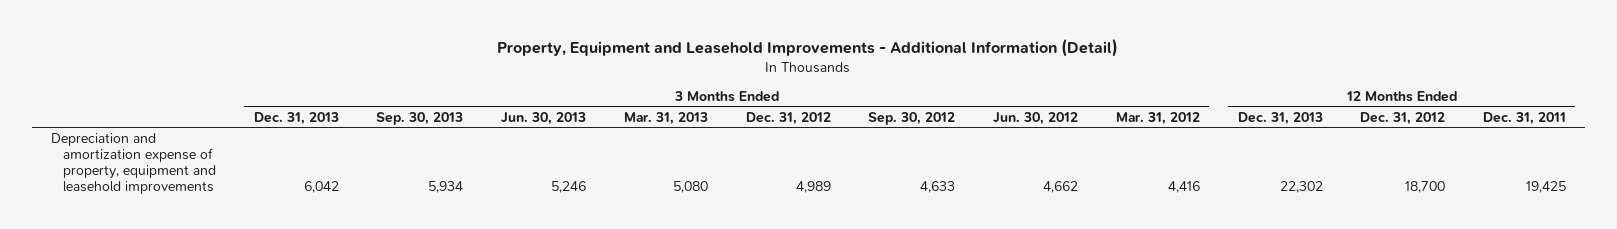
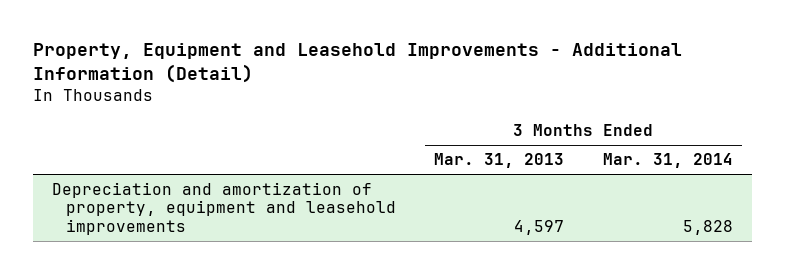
- | 3 Months Ended Dec. 31, 2013 | 3 Months Ended Sep. 30, 2013 | 3 Months Ended Jun. 30, 2013 | 3 Months Ended Mar. 31, 2013 | 3 Months Ended Dec. 31, 2012 | 3 Months Ended Sep. 30, 2012 | 3 Months Ended Jun. 30, 2012 | 3 Months Ended Mar. 31, 2012 | 12 Months Ended Dec. 31, 2013 | 12 Months Ended Dec. 31, 2012 | 12 Months Ended Dec. 31, 2011
+ | 3 Months Ended Mar. 31, 2013 | 3 Months Ended Mar. 31, 2014
- Depreciation and amortization expense of property, equipment and leasehold improvements | 6,042 | 5,934 | 5,246 | 5,080 | 4,989 | 4,633 | 4,662 | 4,416 | 22,302 | 18,700 | 19,425
+ Depreciation and amortization of property, equipment and leasehold improvements | 4,597 | 5,828

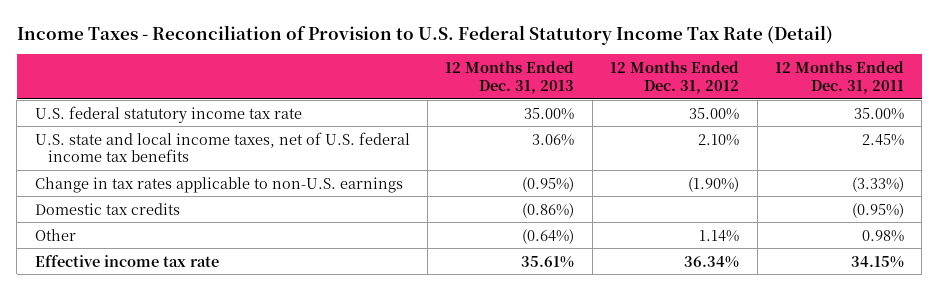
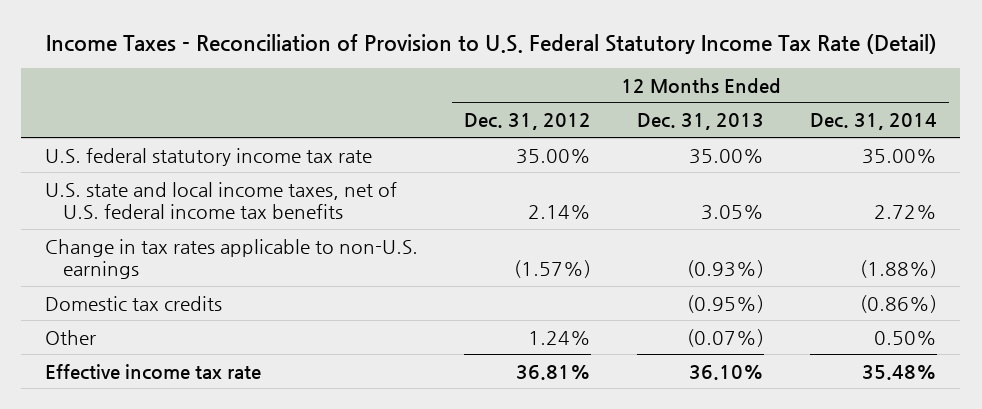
- | 12 Months Ended Dec. 31, 2013 | 12 Months Ended Dec. 31, 2012 | 12 Months Ended Dec. 31, 2011
+ | 12 Months Ended Dec. 31, 2012 | 12 Months Ended Dec. 31, 2013 | 12 Months Ended Dec. 31, 2014
- U.S. state and local income taxes, net of U.S. federal income tax benefits | 3.06% | 2.10% | 2.45%
- Change in tax rates applicable to non-U.S. earnings | (0.95%) | (1.90%) | (3.33%)
- Domestic tax credits | (0.86%) | | (0.95%)
- Other | (0.64%) | 1.14% | 0.98%
- Effective income tax rate | 35.61% | 36.34% | 34.15%
+ U.S. state and local income taxes, net of U.S. federal income tax benefits | 2.14% | 3.05% | 2.72%
+ Change in tax rates applicable to non-U.S. earnings | (1.57%) | (0.93%) | (1.88%)
+ Domestic tax credits | | (0.95%) | (0.86%)
+ Other | 1.24% | (0.07%) | 0.50%
+ Effective income tax rate | 36.81% | 36.10% | 35.48%

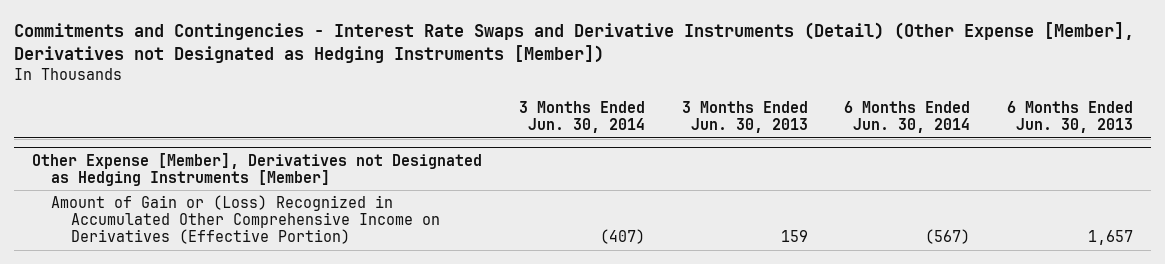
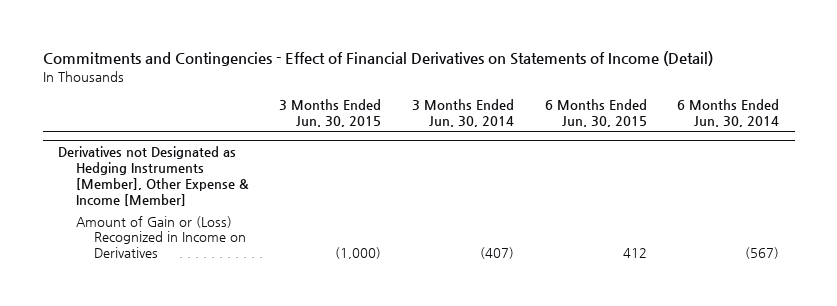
- Commitments and Contingencies - Interest Rate Swaps and Derivative Instruments (Detail) (Other Expense [Member], Derivatives not Designated as Hedging Instruments [Member])
+ Commitments and Contingencies - Effect of Financial Derivatives on Statements of Income (Detail)
- | 3 Months Ended Jun. 30, 2014 | 3 Months Ended Jun. 30, 2013 | 6 Months Ended Jun. 30, 2014 | 6 Months Ended Jun. 30, 2013
+ | 3 Months Ended Jun. 30, 2015 | 3 Months Ended Jun. 30, 2014 | 6 Months Ended Jun. 30, 2015 | 6 Months Ended Jun. 30, 2014
- Other Expense [Member], Derivatives not Designated as Hedging Instruments [Member]
- Amount of Gain or (Loss) Recognized in Accumulated Other Comprehensive Income on Derivatives (Effective Portion) | (407) | 159 | (567) | 1,657
+ Derivatives not Designated as Hedging Instruments [Member], Other Expense & Income [Member]
+ Amount of Gain or (Loss) Recognized in Income on Derivatives | (1,000) | (407) | 412 | (567)

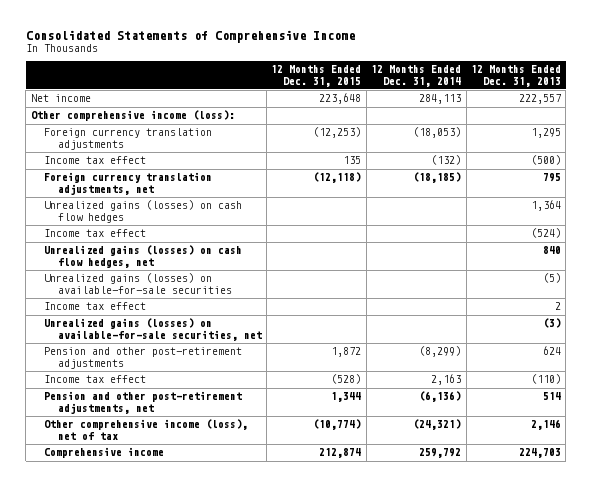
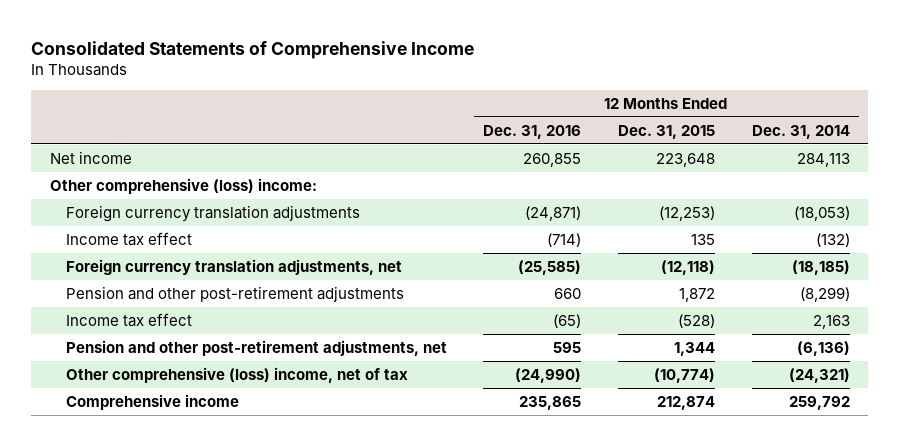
- | 12 Months Ended Dec. 31, 2015 | 12 Months Ended Dec. 31, 2014 | 12 Months Ended Dec. 31, 2013
+ | 12 Months Ended Dec. 31, 2016 | 12 Months Ended Dec. 31, 2015 | 12 Months Ended Dec. 31, 2014
- Other comprehensive income (loss):
+ Other comprehensive (loss) income:
- Unrealized gains (losses) on cash flow hedges | | | 1,364
- Income tax effect | | | (524)
- Unrealized gains (losses) on cash flow hedges, net | | | 840
- Unrealized gains (losses) on available-for-sale securities | | | (5)
- Income tax effect | | | 2
- Unrealized gains (losses) on available-for-sale securities, net | | | (3)
- Other comprehensive income (loss), net of tax | (10,774) | (24,321) | 2,146
+ Other comprehensive (loss) income, net of tax | (24,990) | (10,774) | (24,321)

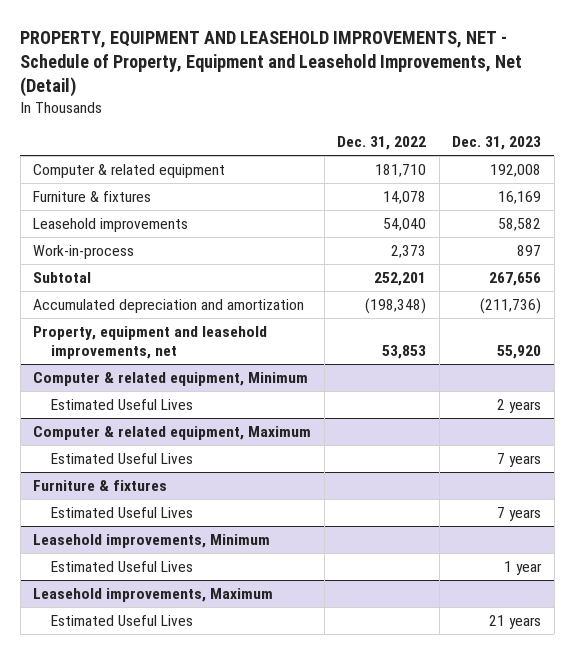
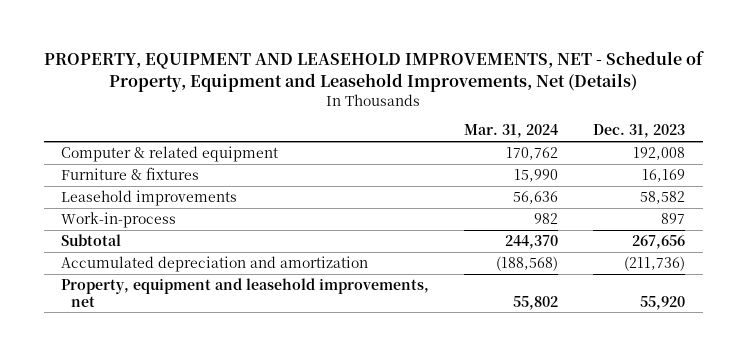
- PROPERTY, EQUIPMENT AND LEASEHOLD IMPROVEMENTS, NET - Schedule of Property, Equipment and Leasehold Improvements, Net (Detail)
+ PROPERTY, EQUIPMENT AND LEASEHOLD IMPROVEMENTS, NET - Schedule of Property, Equipment and Leasehold Improvements, Net (Details)
- | Dec. 31, 2022 | Dec. 31, 2023
+ | Mar. 31, 2024 | Dec. 31, 2023
- Computer & related equipment, Minimum
- Estimated Useful Lives | | 2 years
- Computer & related equipment, Maximum
- Estimated Useful Lives | | 7 years
- Furniture & fixtures
- Estimated Useful Lives | | 7 years
- Leasehold improvements, Minimum
- Estimated Useful Lives | | 1 year
- Leasehold improvements, Maximum
- Estimated Useful Lives | | 21 years

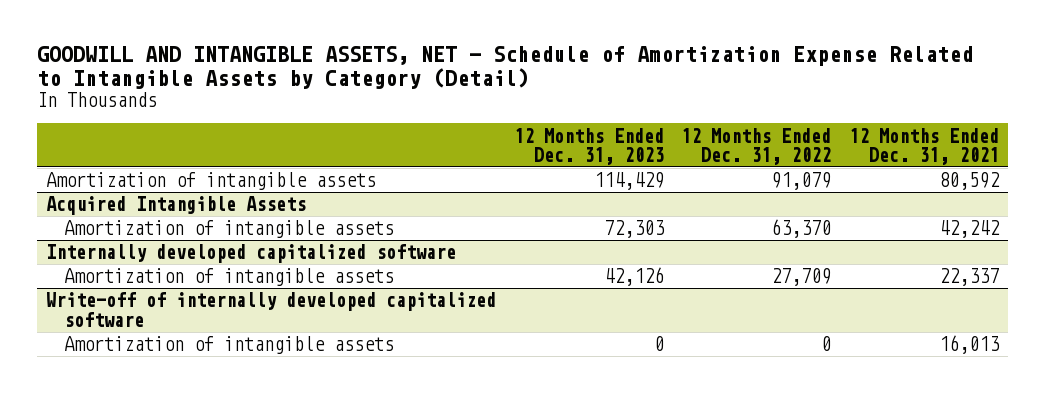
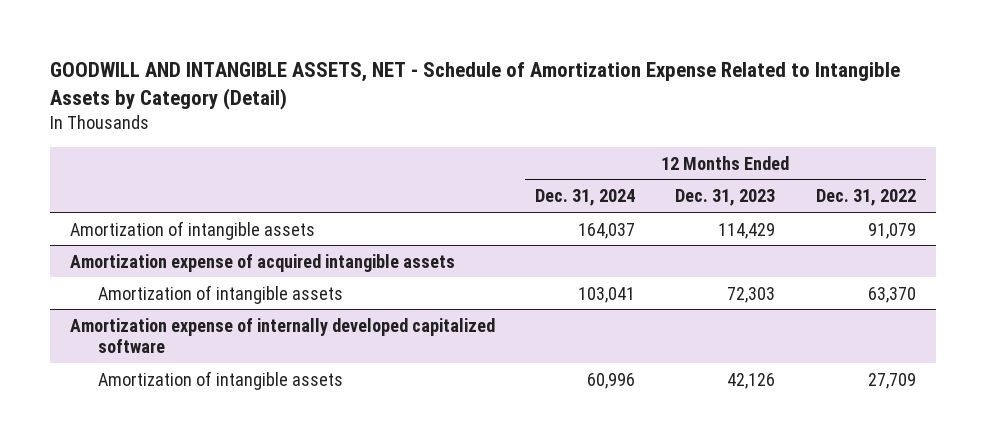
- | 12 Months Ended Dec. 31, 2023 | 12 Months Ended Dec. 31, 2022 | 12 Months Ended Dec. 31, 2021
+ | 12 Months Ended Dec. 31, 2024 | 12 Months Ended Dec. 31, 2023 | 12 Months Ended Dec. 31, 2022
- Acquired Intangible Assets
+ Amortization expense of acquired intangible assets
- Internally developed capitalized software
+ Amortization expense of internally developed capitalized software
- Write-off of internally developed capitalized software
- Amortization of intangible assets | 0 | 0 | 16,013

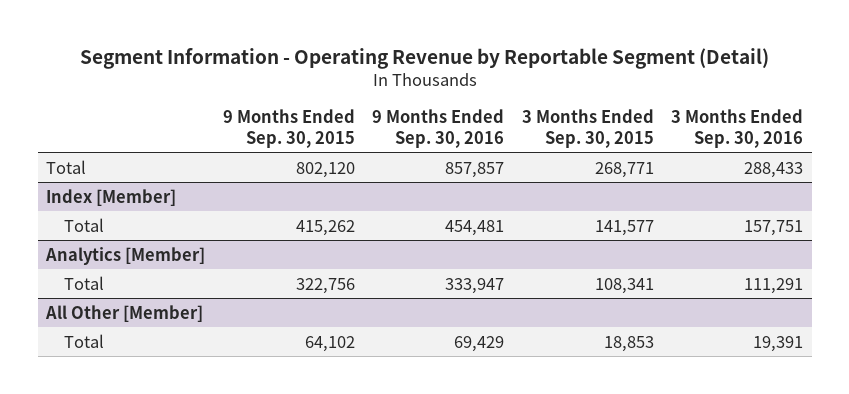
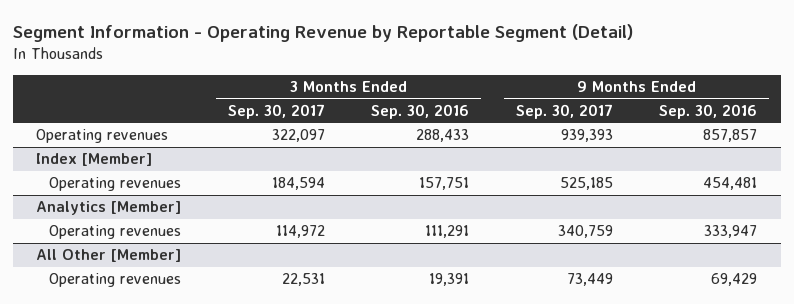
- | 9 Months Ended Sep. 30, 2015 | 9 Months Ended Sep. 30, 2016 | 3 Months Ended Sep. 30, 2015 | 3 Months Ended Sep. 30, 2016
+ | 3 Months Ended Sep. 30, 2017 | 3 Months Ended Sep. 30, 2016 | 9 Months Ended Sep. 30, 2017 | 9 Months Ended Sep. 30, 2016
- Total | 802,120 | 857,857 | 268,771 | 288,433
+ Operating revenues | 322,097 | 288,433 | 939,393 | 857,857
@ Index [Member]
- Total | 415,262 | 454,481 | 141,577 | 157,751
+ Operating revenues | 184,594 | 157,751 | 525,185 | 454,481
@ Analytics [Member]
- Total | 322,756 | 333,947 | 108,341 | 111,291
+ Operating revenues | 114,972 | 111,291 | 340,759 | 333,947
@ All Other [Member]
- Total | 64,102 | 69,429 | 18,853 | 19,391
+ Operating revenues | 22,531 | 19,391 | 73,449 | 69,429

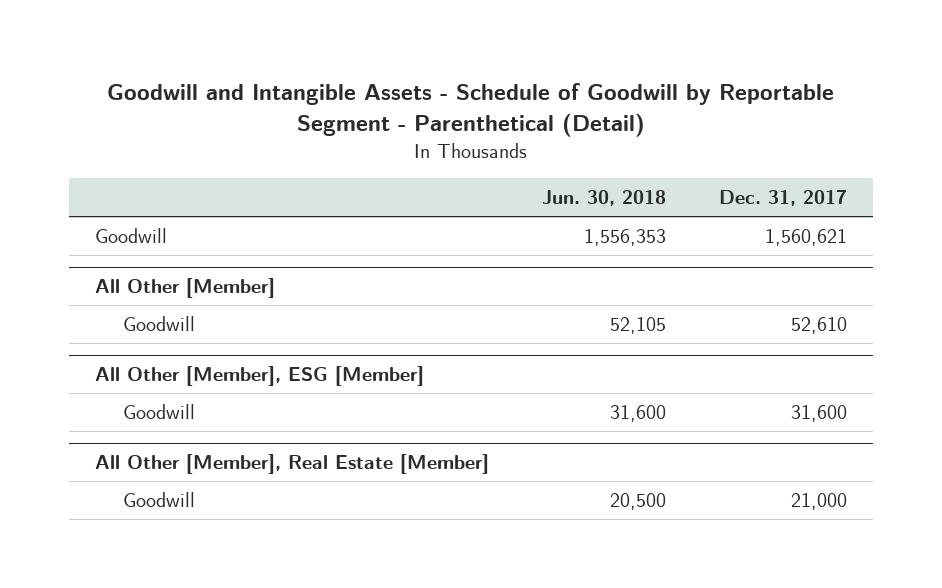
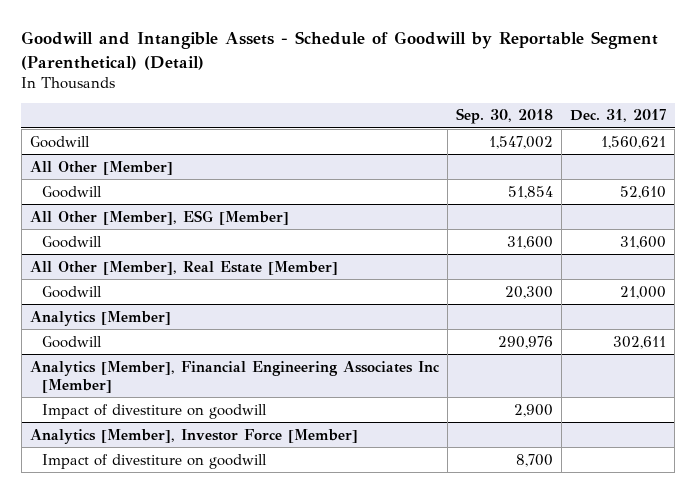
- Goodwill and Intangible Assets - Schedule of Goodwill by Reportable Segment - Parenthetical (Detail)
+ Goodwill and Intangible Assets - Schedule of Goodwill by Reportable Segment (Parenthetical) (Detail)
- | Jun. 30, 2018 | Dec. 31, 2017
+ | Sep. 30, 2018 | Dec. 31, 2017
+ Analytics [Member]
+ Goodwill | 290,976 | 302,611
+ Analytics [Member], Financial Engineering Associates Inc [Member]
+ Impact of divestiture on goodwill | 2,900 |
+ Analytics [Member], Investor Force [Member]
+ Impact of divestiture on goodwill | 8,700 |

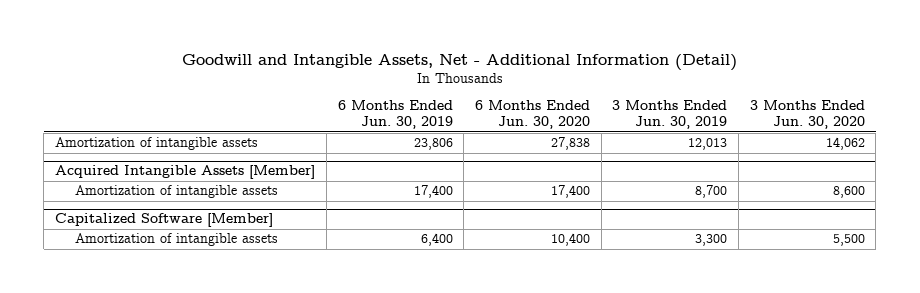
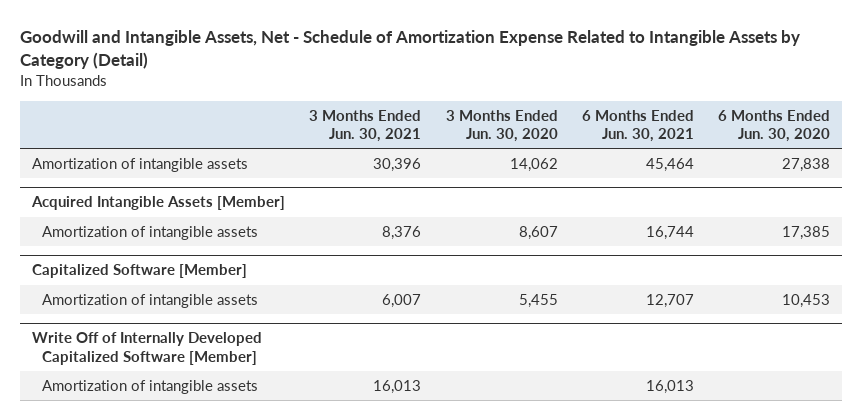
- Goodwill and Intangible Assets, Net - Additional Information (Detail)
+ Goodwill and Intangible Assets, Net - Schedule of Amortization Expense Related to Intangible Assets by Category (Detail)
- | 6 Months Ended Jun. 30, 2019 | 6 Months Ended Jun. 30, 2020 | 3 Months Ended Jun. 30, 2019 | 3 Months Ended Jun. 30, 2020
+ | 3 Months Ended Jun. 30, 2021 | 3 Months Ended Jun. 30, 2020 | 6 Months Ended Jun. 30, 2021 | 6 Months Ended Jun. 30, 2020
@ Acquired Intangible Assets [Member]
- Amortization of intangible assets | 17,400 | 17,400 | 8,700 | 8,600
+ Amortization of intangible assets | 8,376 | 8,607 | 16,744 | 17,385
@ Capitalized Software [Member]
- Amortization of intangible assets | 6,400 | 10,400 | 3,300 | 5,500
+ Amortization of intangible assets | 6,007 | 5,455 | 12,707 | 10,453
+ Write Off of Internally Developed Capitalized Software [Member]
+ Amortization of intangible assets | 16,013 | | 16,013 |

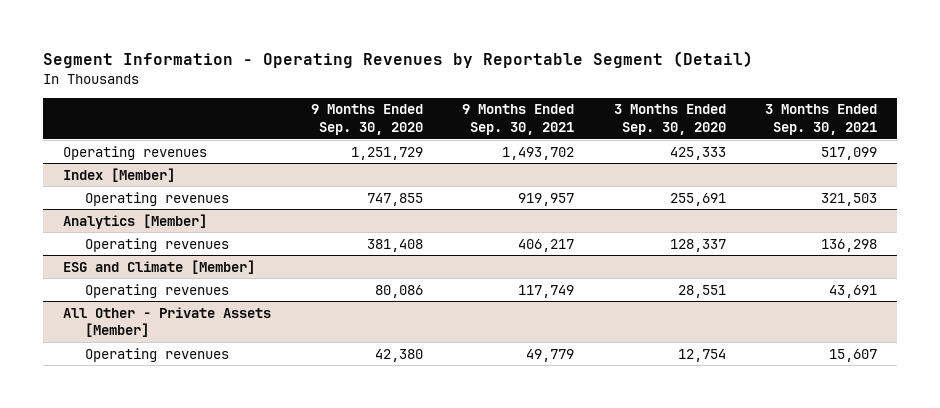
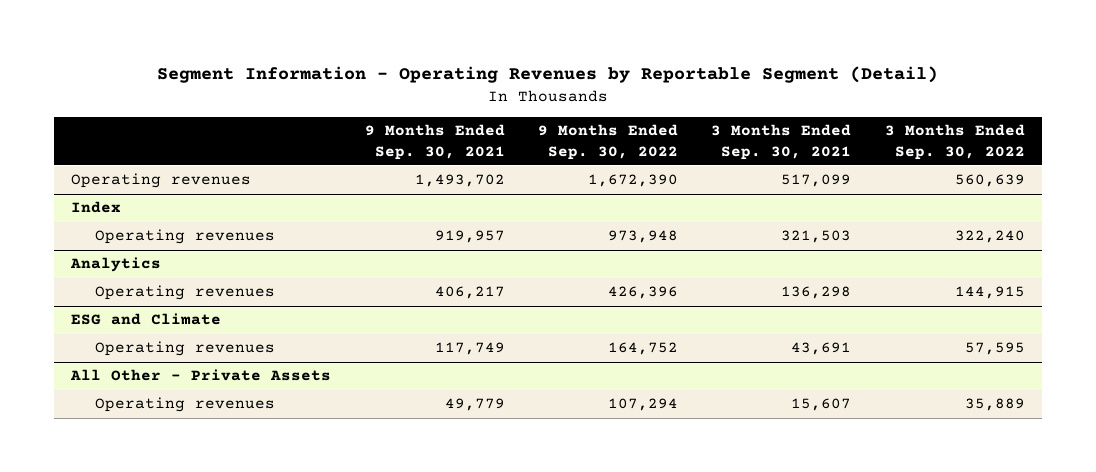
- | 9 Months Ended Sep. 30, 2020 | 9 Months Ended Sep. 30, 2021 | 3 Months Ended Sep. 30, 2020 | 3 Months Ended Sep. 30, 2021
+ | 9 Months Ended Sep. 30, 2021 | 9 Months Ended Sep. 30, 2022 | 3 Months Ended Sep. 30, 2021 | 3 Months Ended Sep. 30, 2022
- Index [Member]
+ Index
- Analytics [Member]
+ Analytics
- ESG and Climate [Member]
+ ESG and Climate
- All Other - Private Assets [Member]
+ All Other - Private Assets

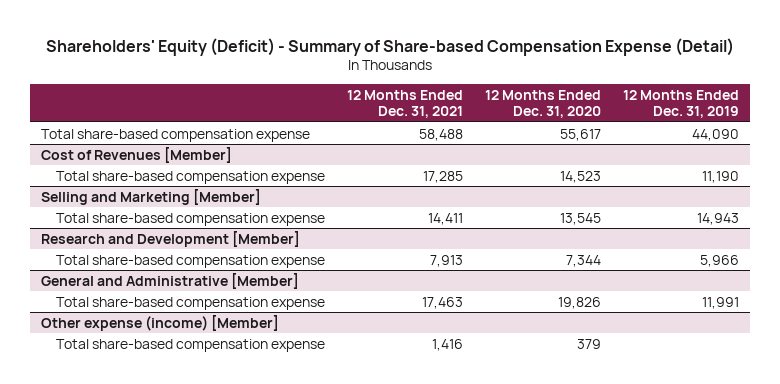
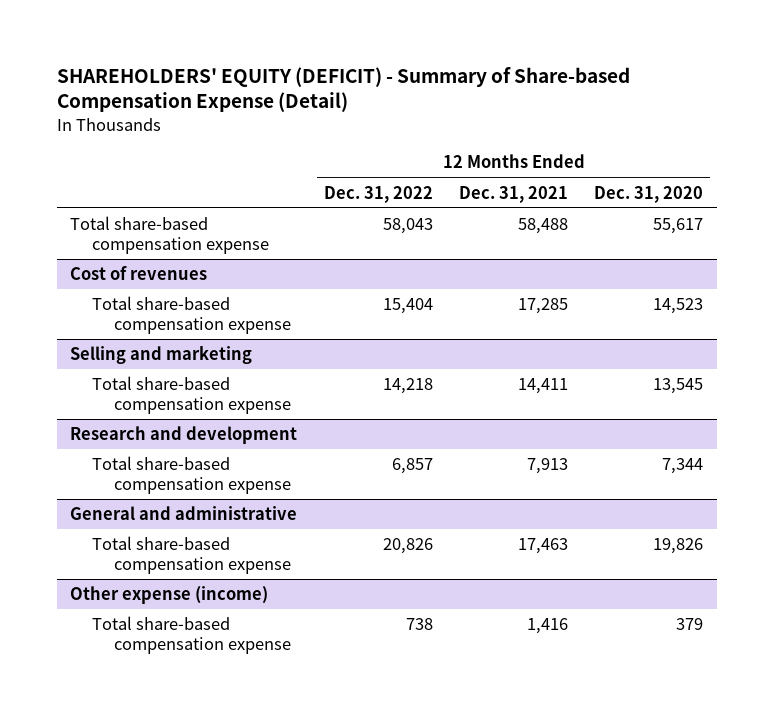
- Shareholders' Equity (Deficit) - Summary of Share-based Compensation Expense (Detail)
+ SHAREHOLDERS' EQUITY (DEFICIT) - Summary of Share-based Compensation Expense (Detail)
- | 12 Months Ended Dec. 31, 2021 | 12 Months Ended Dec. 31, 2020 | 12 Months Ended Dec. 31, 2019
+ | 12 Months Ended Dec. 31, 2022 | 12 Months Ended Dec. 31, 2021 | 12 Months Ended Dec. 31, 2020
- Cost of Revenues [Member]
+ Cost of revenues
- Selling and Marketing [Member]
+ Selling and marketing
- Research and Development [Member]
+ Research and development
- General and Administrative [Member]
+ General and administrative
- Other expense (income) [Member]
+ Other expense (income)

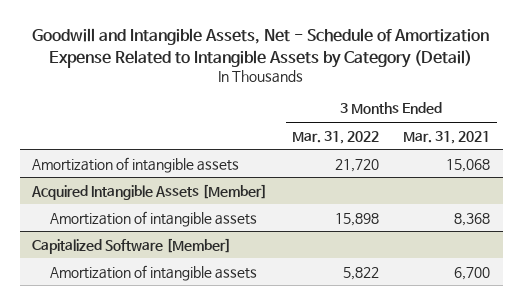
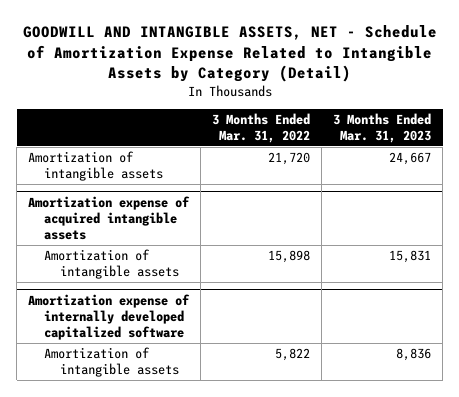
- Goodwill and Intangible Assets, Net - Schedule of Amortization Expense Related to Intangible Assets by Category (Detail)
+ GOODWILL AND INTANGIBLE ASSETS, NET - Schedule of Amortization Expense Related to Intangible Assets by Category (Detail)
- | 3 Months Ended Mar. 31, 2022 | 3 Months Ended Mar. 31, 2021
+ | 3 Months Ended Mar. 31, 2022 | 3 Months Ended Mar. 31, 2023
- Acquired Intangible Assets [Member]
+ Amortization expense of acquired intangible assets
- Capitalized Software [Member]
+ Amortization expense of internally developed capitalized software

